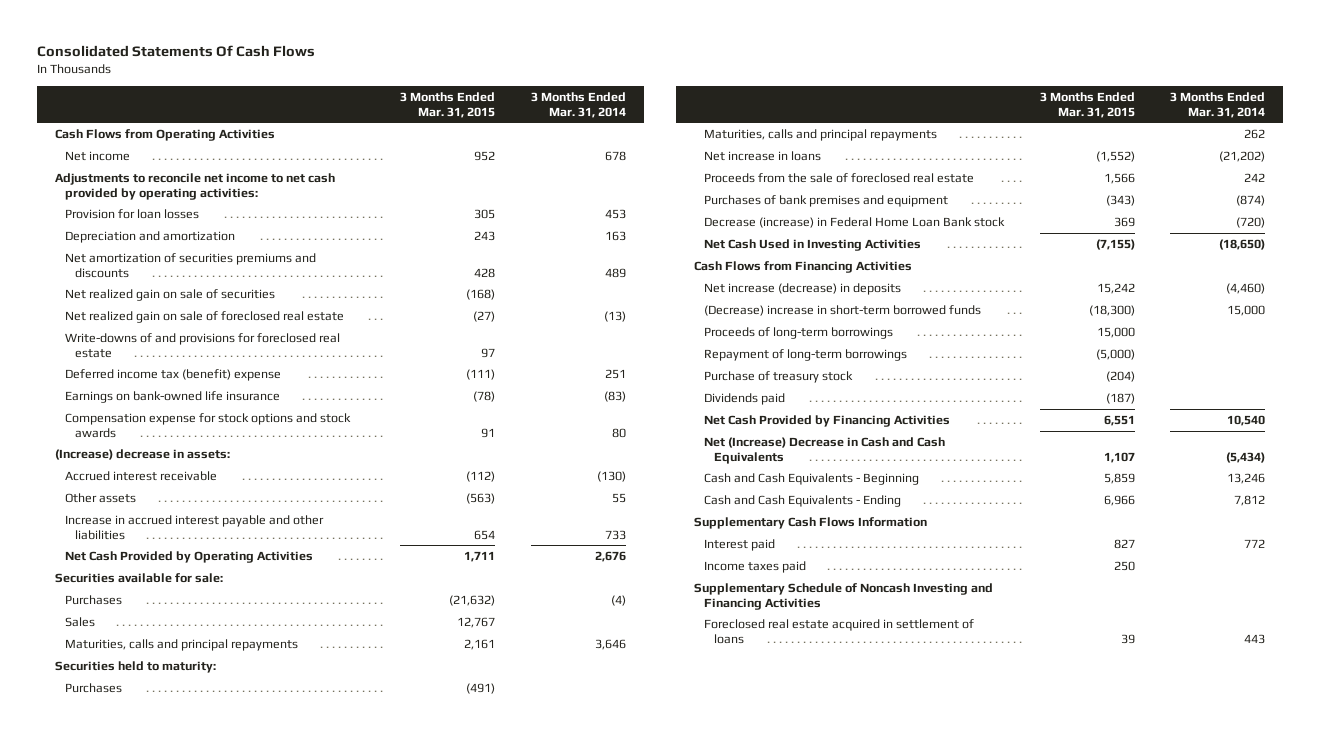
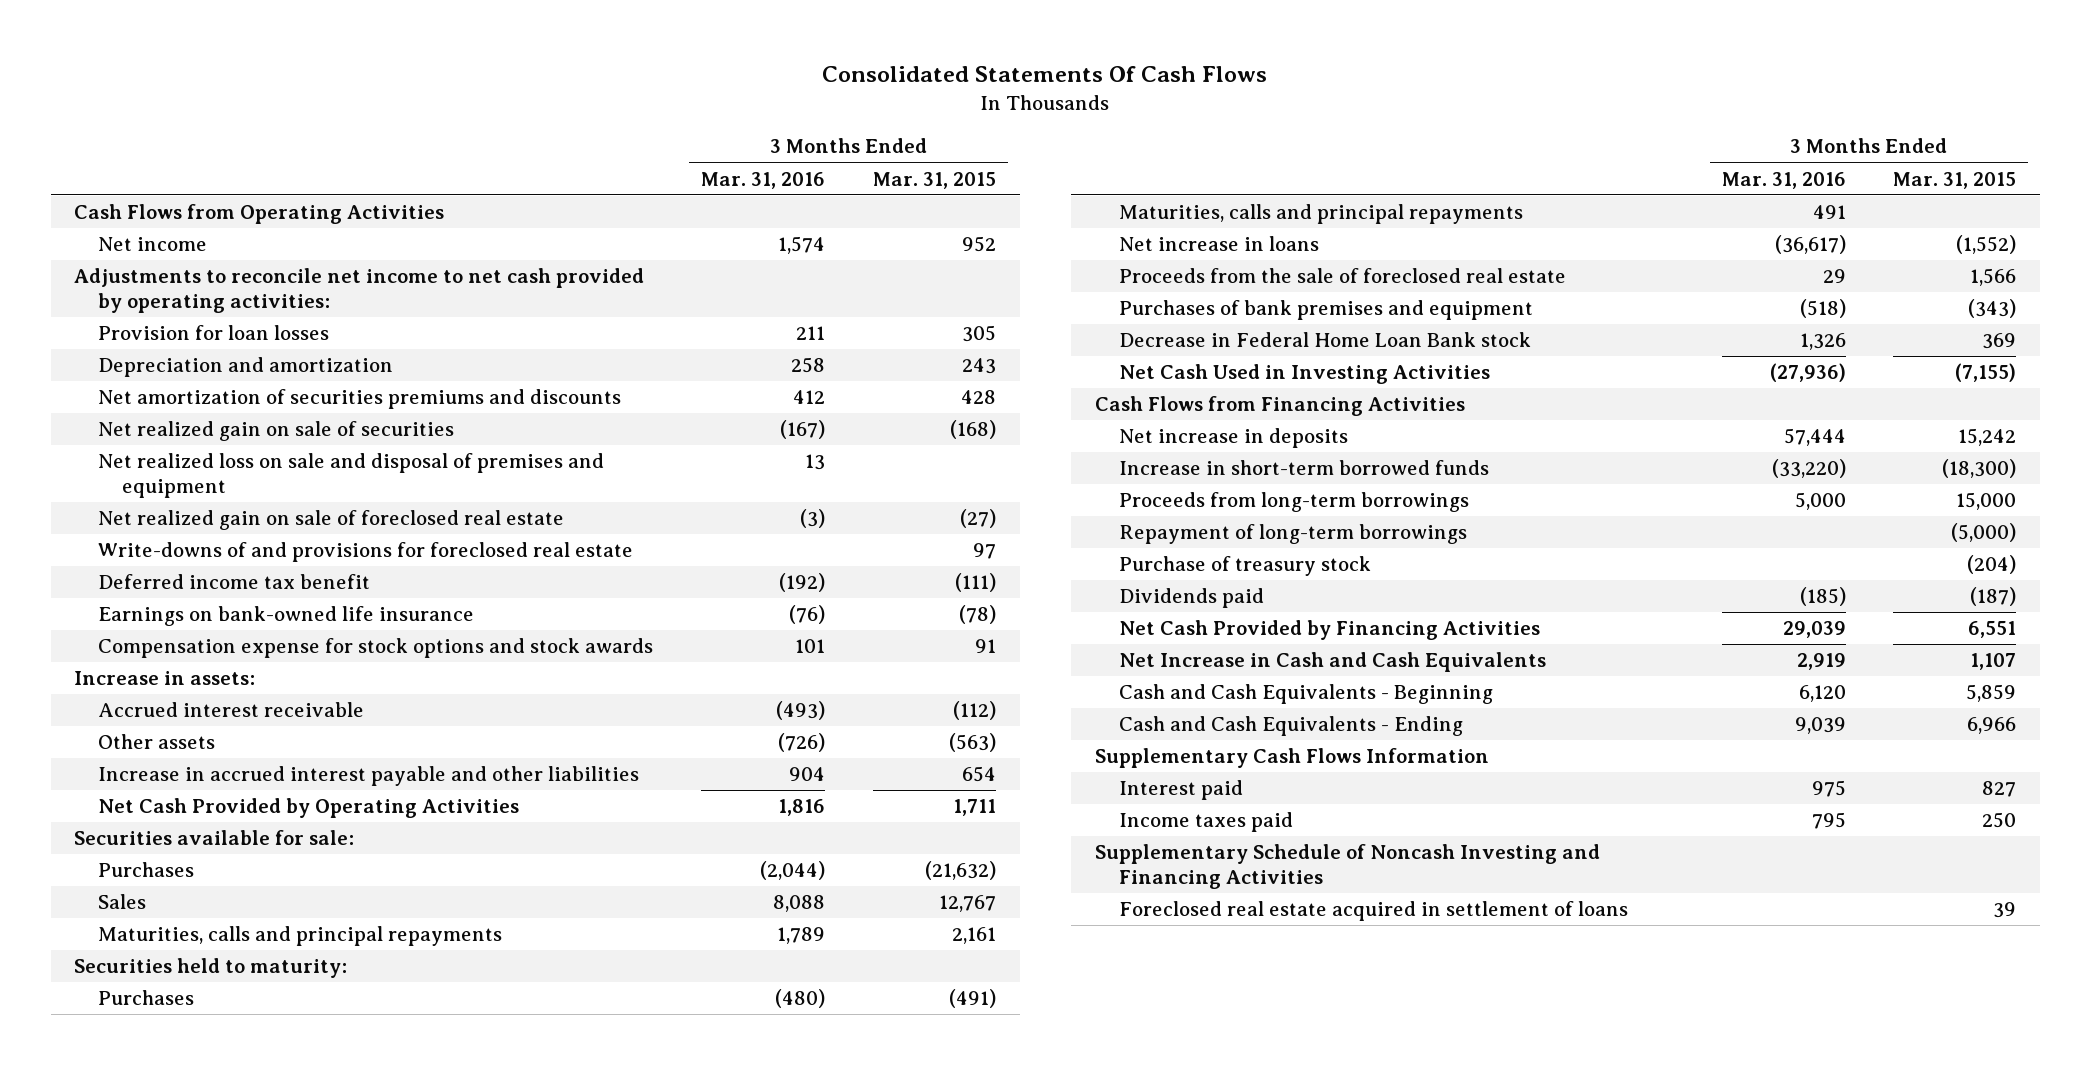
- | 3 Months Ended Mar. 31, 2015 | 3 Months Ended Mar. 31, 2014
+ | 3 Months Ended Mar. 31, 2016 | 3 Months Ended Mar. 31, 2015
+ Net realized loss on sale and disposal of premises and equipment | 13 |
- Deferred income tax (benefit) expense | (111) | 251
+ Deferred income tax benefit | (192) | (111)
- (Increase) decrease in assets:
+ Increase in assets:
- Decrease (increase) in Federal Home Loan Bank stock | 369 | (720)
+ Decrease in Federal Home Loan Bank stock | 1,326 | 369
- Net increase (decrease) in deposits | 15,242 | (4,460)
- (Decrease) increase in short-term borrowed funds | (18,300) | 15,000
- Proceeds of long-term borrowings | 15,000 |
+ Net increase in deposits | 57,444 | 15,242
+ Increase in short-term borrowed funds | (33,220) | (18,300)
+ Proceeds from long-term borrowings | 5,000 | 15,000
- Net (Increase) Decrease in Cash and Cash Equivalents | 1,107 | (5,434)
+ Net Increase in Cash and Cash Equivalents | 2,919 | 1,107

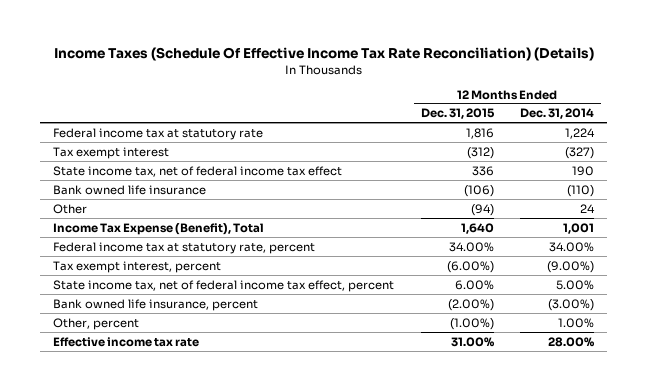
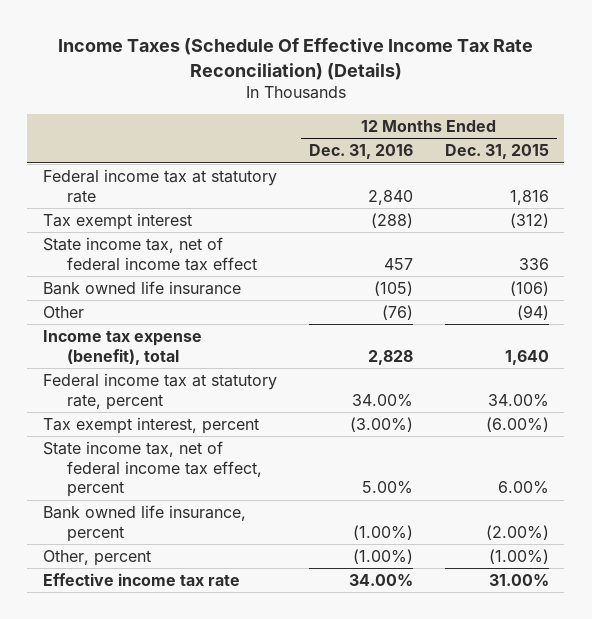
- | 12 Months Ended Dec. 31, 2015 | 12 Months Ended Dec. 31, 2014
+ | 12 Months Ended Dec. 31, 2016 | 12 Months Ended Dec. 31, 2015
- Income Tax Expense (Benefit), Total | 1,640 | 1,001
+ Income tax expense (benefit), total | 2,828 | 1,640

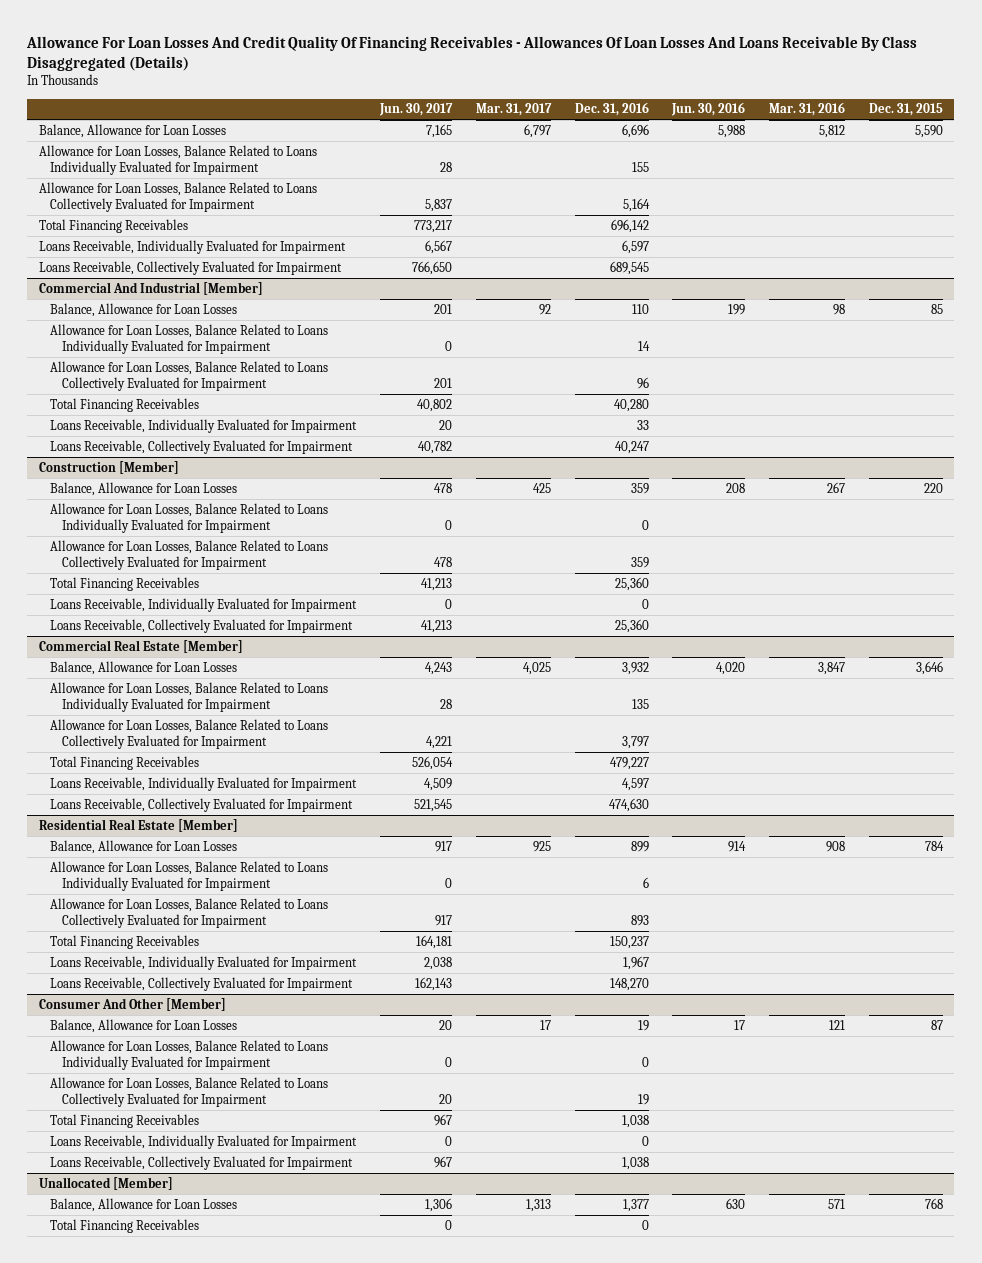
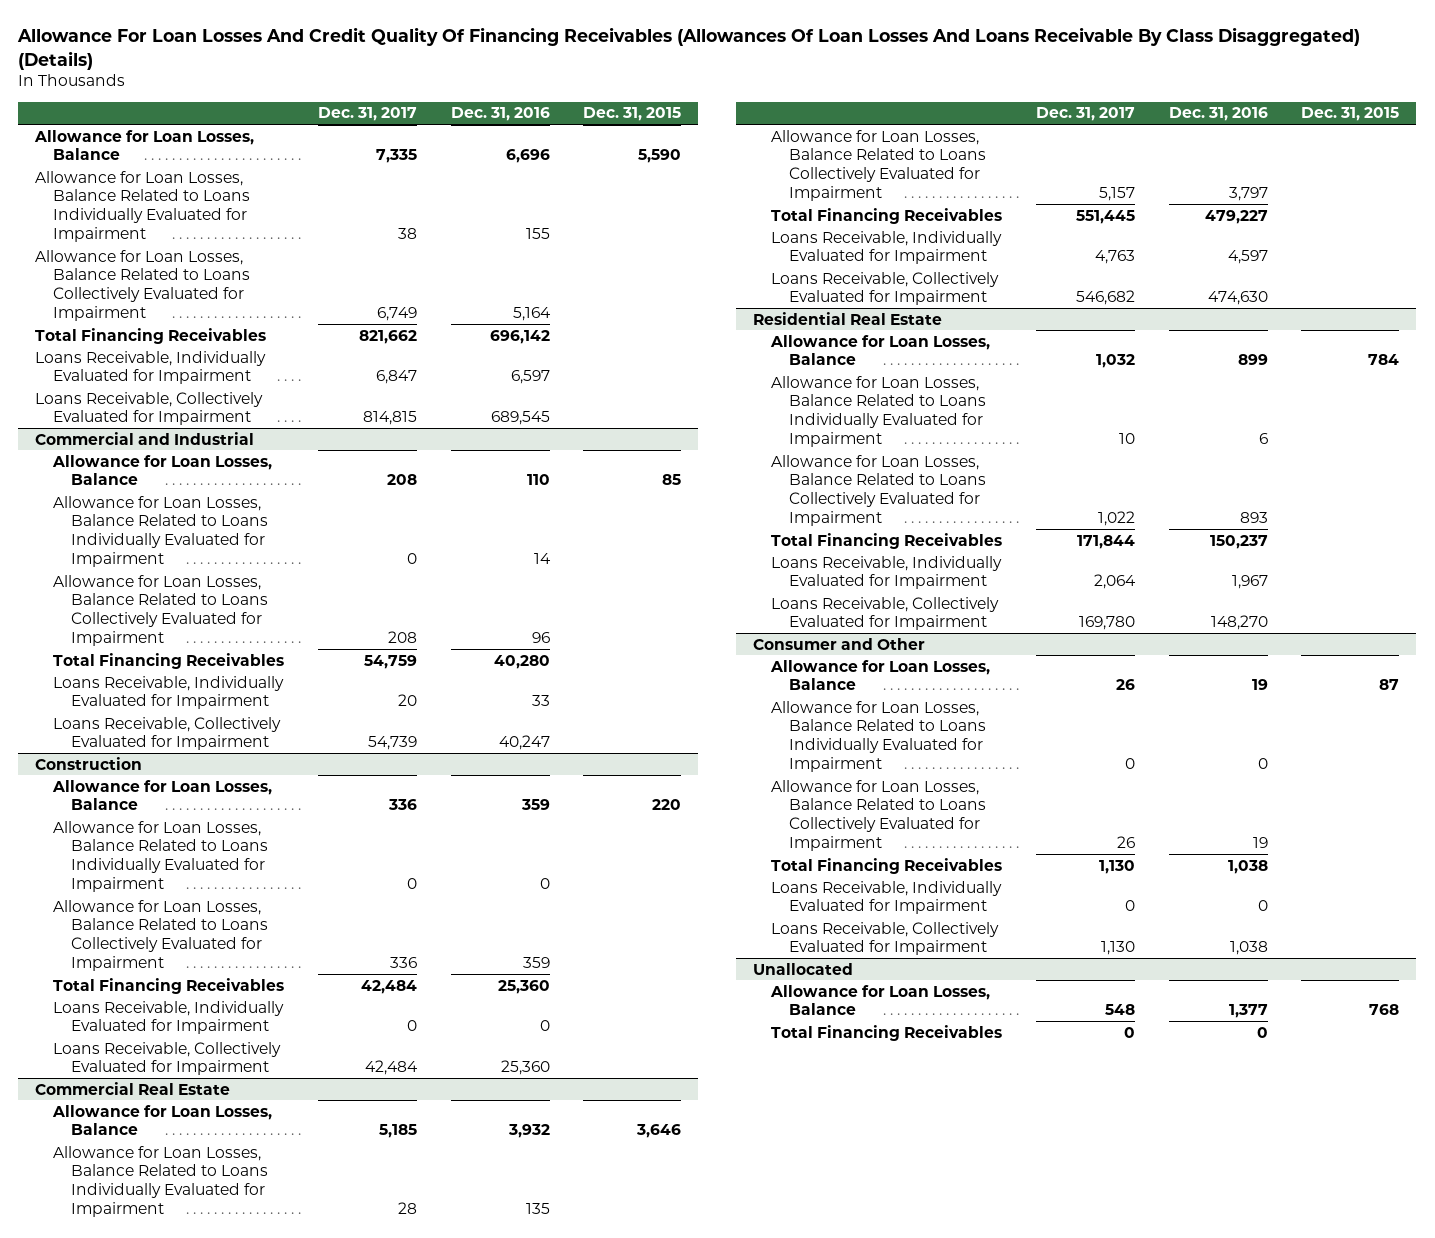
- Allowance For Loan Losses And Credit Quality Of Financing Receivables - Allowances Of Loan Losses And Loans Receivable By Class Disaggregated (Details)
+ Allowance For Loan Losses And Credit Quality Of Financing Receivables (Allowances Of Loan Losses And Loans Receivable By Class Disaggregated) (Details)
- | Jun. 30, 2017 | Mar. 31, 2017 | Dec. 31, 2016 | Jun. 30, 2016 | Mar. 31, 2016 | Dec. 31, 2015
+ | Dec. 31, 2017 | Dec. 31, 2016 | Dec. 31, 2015
- Balance, Allowance for Loan Losses | 7,165 | 6,797 | 6,696 | 5,988 | 5,812 | 5,590
+ Allowance for Loan Losses, Balance | 7,335 | 6,696 | 5,590
- Commercial And Industrial [Member]
- Balance, Allowance for Loan Losses | 201 | 92 | 110 | 199 | 98 | 85
+ Commercial and Industrial
+ Allowance for Loan Losses, Balance | 208 | 110 | 85
- Construction [Member]
- Balance, Allowance for Loan Losses | 478 | 425 | 359 | 208 | 267 | 220
+ Construction
+ Allowance for Loan Losses, Balance | 336 | 359 | 220
- Commercial Real Estate [Member]
- Balance, Allowance for Loan Losses | 4,243 | 4,025 | 3,932 | 4,020 | 3,847 | 3,646
+ Commercial Real Estate
+ Allowance for Loan Losses, Balance | 5,185 | 3,932 | 3,646
- Residential Real Estate [Member]
- Balance, Allowance for Loan Losses | 917 | 925 | 899 | 914 | 908 | 784
+ Residential Real Estate
+ Allowance for Loan Losses, Balance | 1,032 | 899 | 784
- Consumer And Other [Member]
- Balance, Allowance for Loan Losses | 20 | 17 | 19 | 17 | 121 | 87
+ Consumer and Other
+ Allowance for Loan Losses, Balance | 26 | 19 | 87
- Unallocated [Member]
- Balance, Allowance for Loan Losses | 1,306 | 1,313 | 1,377 | 630 | 571 | 768
+ Unallocated
+ Allowance for Loan Losses, Balance | 548 | 1,377 | 768

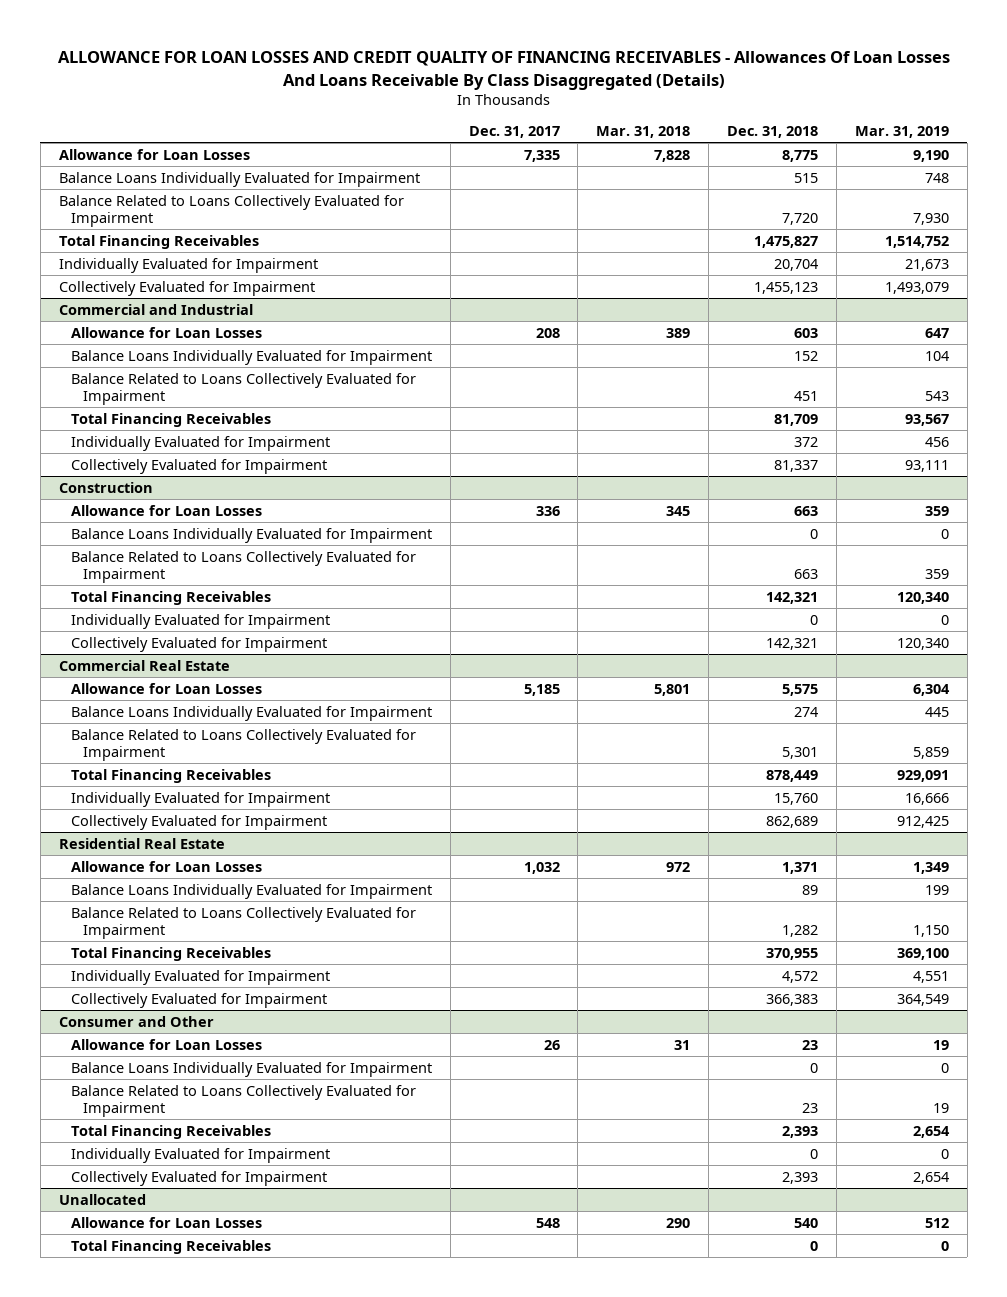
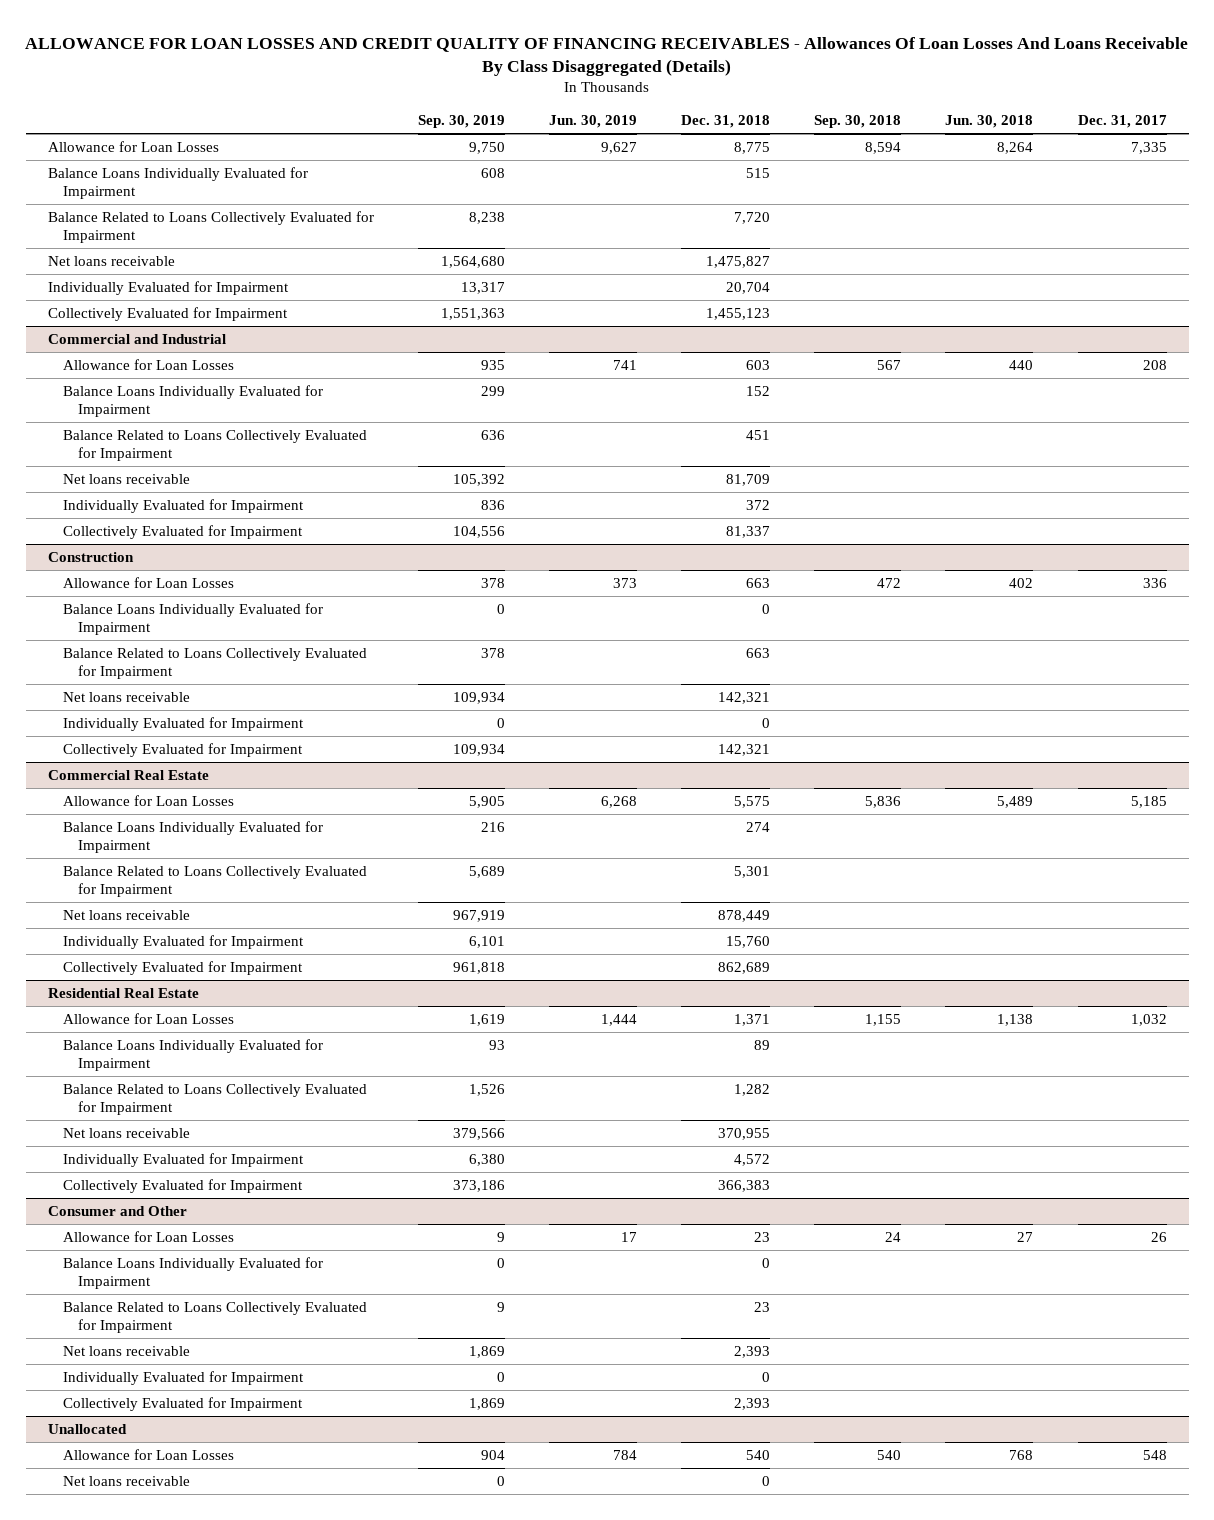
- | Dec. 31, 2017 | Mar. 31, 2018 | Dec. 31, 2018 | Mar. 31, 2019
+ | Sep. 30, 2019 | Jun. 30, 2019 | Dec. 31, 2018 | Sep. 30, 2018 | Jun. 30, 2018 | Dec. 31, 2017
- Total Financing Receivables | | | 1,475,827 | 1,514,752
+ Net loans receivable | 1,564,680 | | 1,475,827 | | |
@ Commercial and Industrial
- Total Financing Receivables | | | 81,709 | 93,567
+ Net loans receivable | 105,392 | | 81,709 | | |
@ Construction
- Total Financing Receivables | | | 142,321 | 120,340
+ Net loans receivable | 109,934 | | 142,321 | | |
@ Commercial Real Estate
- Total Financing Receivables | | | 878,449 | 929,091
+ Net loans receivable | 967,919 | | 878,449 | | |
@ Residential Real Estate
- Total Financing Receivables | | | 370,955 | 369,100
+ Net loans receivable | 379,566 | | 370,955 | | |
@ Consumer and Other
- Total Financing Receivables | | | 2,393 | 2,654
+ Net loans receivable | 1,869 | | 2,393 | | |
@ Unallocated
- Total Financing Receivables | | | 0 | 0
+ Net loans receivable | 0 | | 0 | | |

